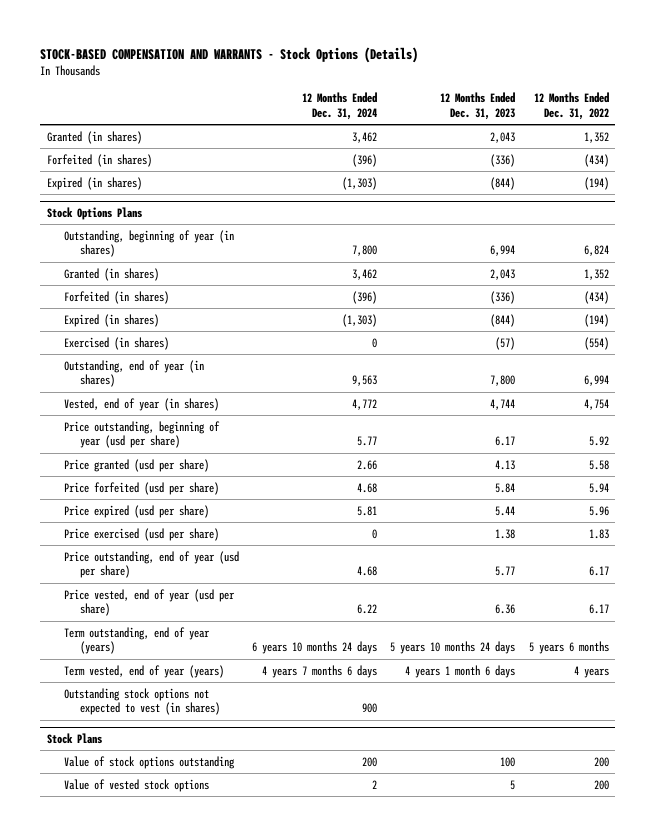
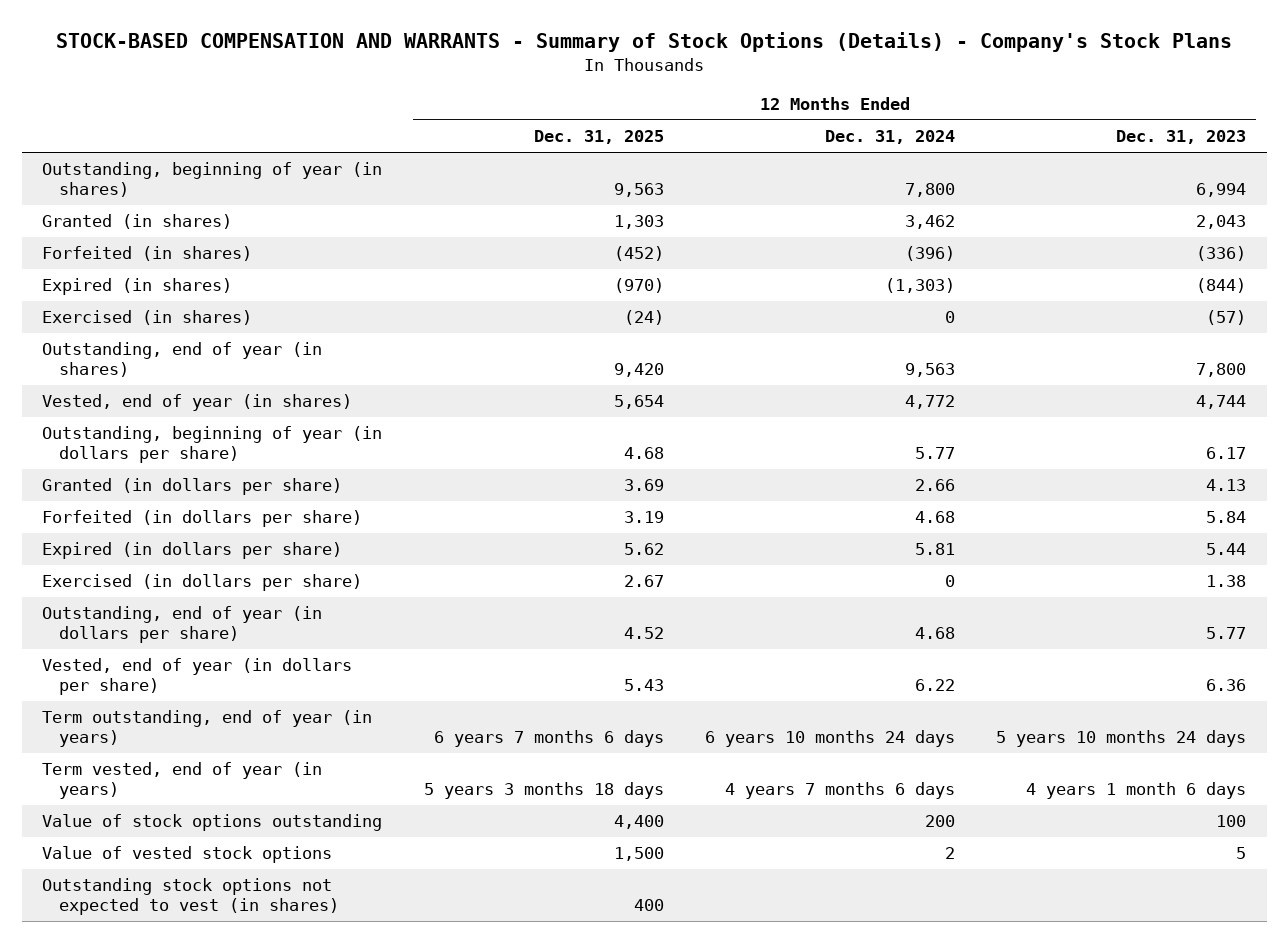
- STOCK-BASED COMPENSATION AND WARRANTS - Stock Options (Details)
+ STOCK-BASED COMPENSATION AND WARRANTS - Summary of Stock Options (Details) - Company's Stock Plans
- | 12 Months Ended Dec. 31, 2024 | 12 Months Ended Dec. 31, 2023 | 12 Months Ended Dec. 31, 2022
+ | 12 Months Ended Dec. 31, 2025 | 12 Months Ended Dec. 31, 2024 | 12 Months Ended Dec. 31, 2023
- Granted (in shares) | 3,462 | 2,043 | 1,352
- Forfeited (in shares) | (396) | (336) | (434)
- Expired (in shares) | (1,303) | (844) | (194)
- Stock Options Plans
- Price outstanding, beginning of year (usd per share) | 5.77 | 6.17 | 5.92
- Price granted (usd per share) | 2.66 | 4.13 | 5.58
- Price forfeited (usd per share) | 4.68 | 5.84 | 5.94
- Price expired (usd per share) | 5.81 | 5.44 | 5.96
- Price exercised (usd per share) | 0 | 1.38 | 1.83
- Price outstanding, end of year (usd per share) | 4.68 | 5.77 | 6.17
- Price vested, end of year (usd per share) | 6.22 | 6.36 | 6.17
- Term outstanding, end of year (years) | 6 years 10 months 24 days | 5 years 10 months 24 days | 5 years 6 months
- Term vested, end of year (years) | 4 years 7 months 6 days | 4 years 1 month 6 days | 4 years
- Outstanding stock options not expected to vest (in shares) | 900 | |
- Stock Plans
+ Outstanding, beginning of year (in dollars per share) | 4.68 | 5.77 | 6.17
+ Granted (in dollars per share) | 3.69 | 2.66 | 4.13
+ Forfeited (in dollars per share) | 3.19 | 4.68 | 5.84
+ Expired (in dollars per share) | 5.62 | 5.81 | 5.44
+ Exercised (in dollars per share) | 2.67 | 0 | 1.38
+ Outstanding, end of year (in dollars per share) | 4.52 | 4.68 | 5.77
+ Vested, end of year (in dollars per share) | 5.43 | 6.22 | 6.36
+ Term outstanding, end of year (in years) | 6 years 7 months 6 days | 6 years 10 months 24 days | 5 years 10 months 24 days
+ Term vested, end of year (in years) | 5 years 3 months 18 days | 4 years 7 months 6 days | 4 years 1 month 6 days
+ Outstanding stock options not expected to vest (in shares) | 400 | |

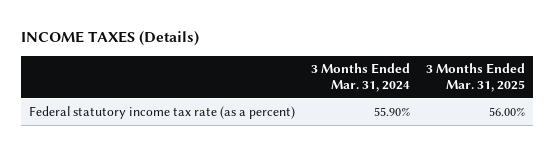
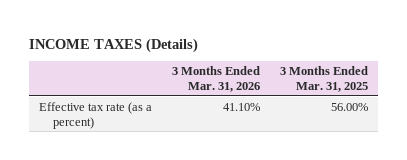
- | 3 Months Ended Mar. 31, 2024 | 3 Months Ended Mar. 31, 2025
+ | 3 Months Ended Mar. 31, 2026 | 3 Months Ended Mar. 31, 2025
- Federal statutory income tax rate (as a percent) | 55.90% | 56.00%
+ Effective tax rate (as a percent) | 41.10% | 56.00%

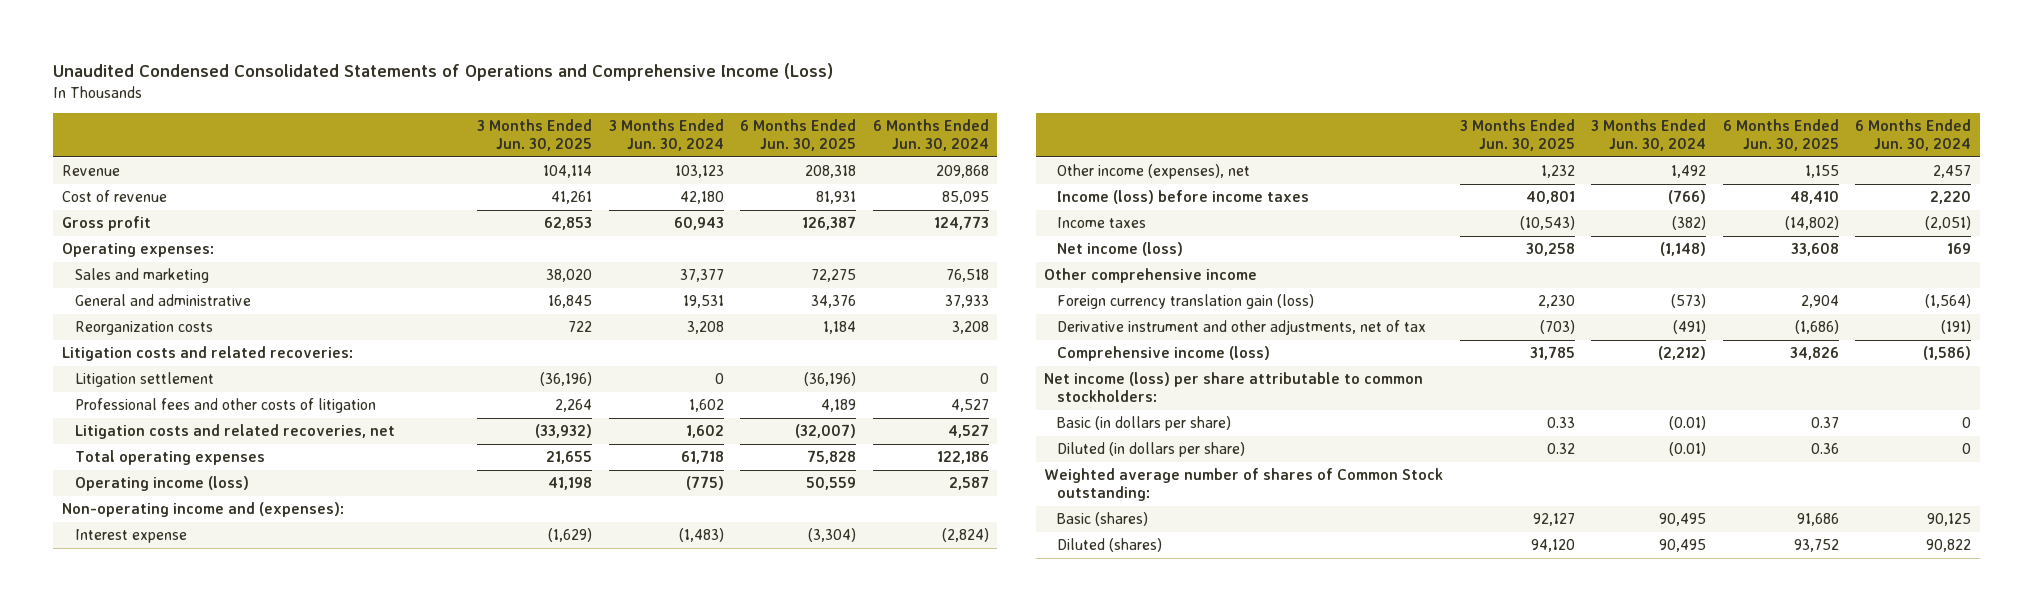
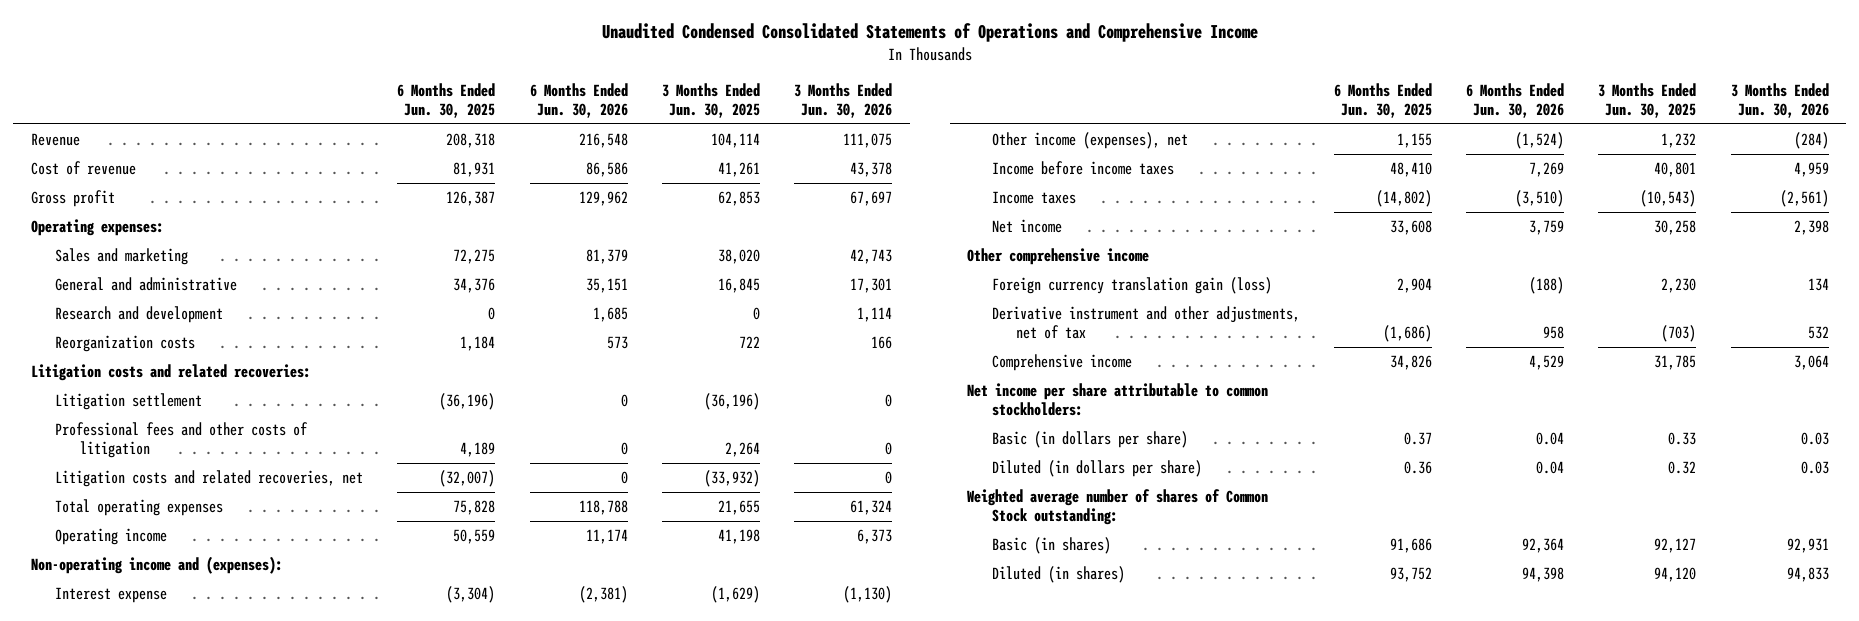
- Unaudited Condensed Consolidated Statements of Operations and Comprehensive Income (Loss)
+ Unaudited Condensed Consolidated Statements of Operations and Comprehensive Income
- | 3 Months Ended Jun. 30, 2025 | 3 Months Ended Jun. 30, 2024 | 6 Months Ended Jun. 30, 2025 | 6 Months Ended Jun. 30, 2024
+ | 6 Months Ended Jun. 30, 2025 | 6 Months Ended Jun. 30, 2026 | 3 Months Ended Jun. 30, 2025 | 3 Months Ended Jun. 30, 2026
+ Research and development | 0 | 1,685 | 0 | 1,114
- Operating income (loss) | 41,198 | (775) | 50,559 | 2,587
+ Operating income | 50,559 | 11,174 | 41,198 | 6,373
- Income (loss) before income taxes | 40,801 | (766) | 48,410 | 2,220
+ Income before income taxes | 48,410 | 7,269 | 40,801 | 4,959
- Net income (loss) | 30,258 | (1,148) | 33,608 | 169
+ Net income | 33,608 | 3,759 | 30,258 | 2,398
- Comprehensive income (loss) | 31,785 | (2,212) | 34,826 | (1,586)
- Net income (loss) per share attributable to common stockholders:
+ Comprehensive income | 34,826 | 4,529 | 31,785 | 3,064
+ Net income per share attributable to common stockholders:
- Basic (shares) | 92,127 | 90,495 | 91,686 | 90,125
- Diluted (shares) | 94,120 | 90,495 | 93,752 | 90,822
+ Basic (in shares) | 91,686 | 92,364 | 92,127 | 92,931
+ Diluted (in shares) | 93,752 | 94,398 | 94,120 | 94,833

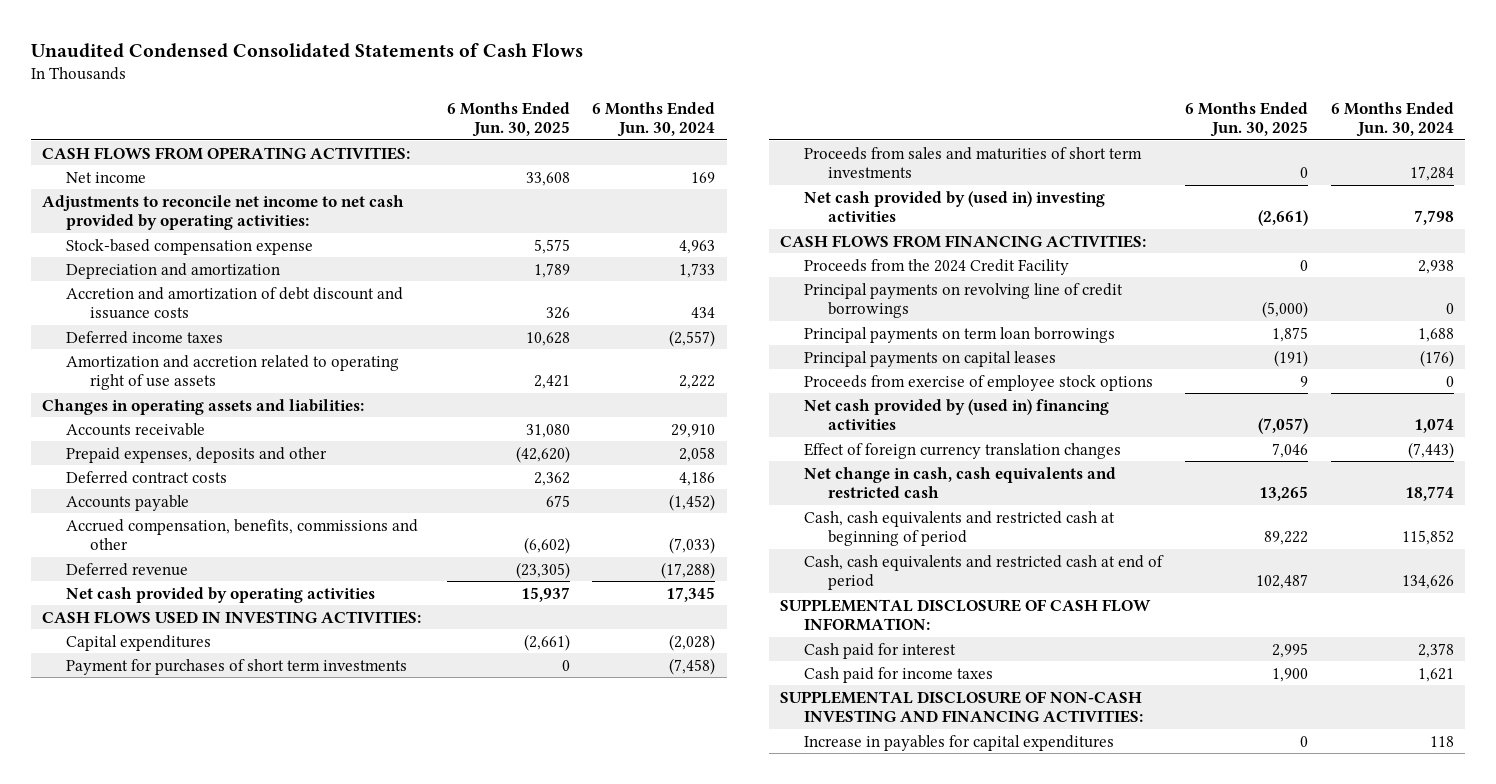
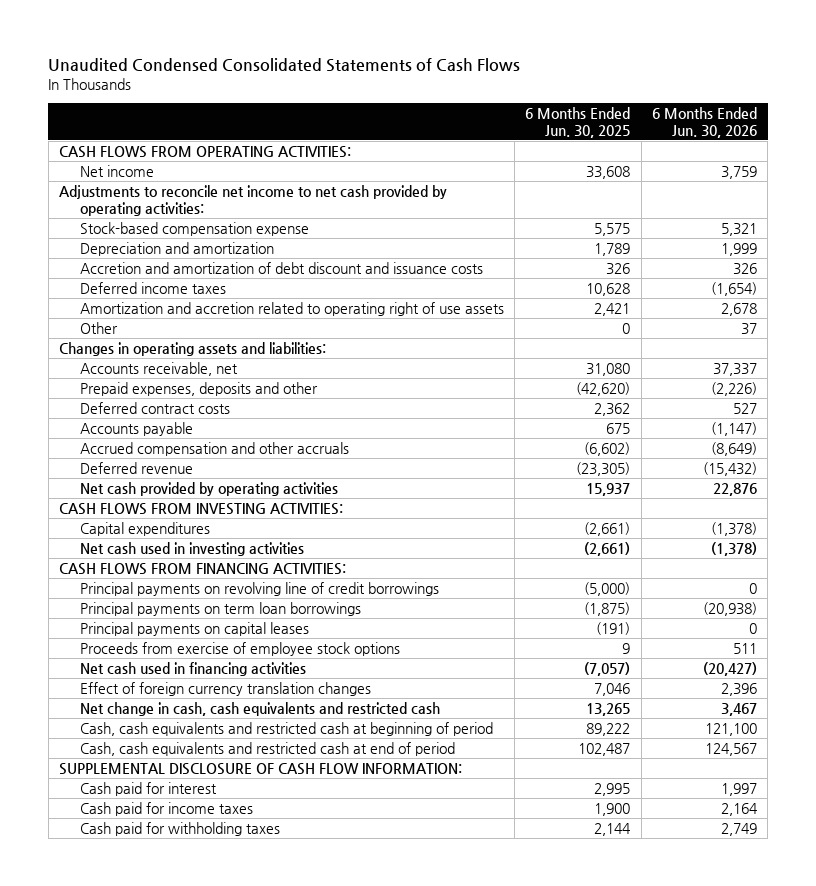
- | 6 Months Ended Jun. 30, 2025 | 6 Months Ended Jun. 30, 2024
+ | 6 Months Ended Jun. 30, 2025 | 6 Months Ended Jun. 30, 2026
+ Other | 0 | 37
- Accounts receivable | 31,080 | 29,910
+ Accounts receivable, net | 31,080 | 37,337
- Accrued compensation, benefits, commissions and other | (6,602) | (7,033)
+ Accrued compensation and other accruals | (6,602) | (8,649)
- CASH FLOWS USED IN INVESTING ACTIVITIES:
+ CASH FLOWS FROM INVESTING ACTIVITIES:
- Payment for purchases of short term investments | 0 | (7,458)
- Proceeds from sales and maturities of short term investments | 0 | 17,284
- Net cash provided by (used in) investing activities | (2,661) | 7,798
+ Net cash used in investing activities | (2,661) | (1,378)
- Proceeds from the 2024 Credit Facility | 0 | 2,938
- Principal payments on term loan borrowings | 1,875 | 1,688
+ Principal payments on term loan borrowings | (1,875) | (20,938)
- Net cash provided by (used in) financing activities | (7,057) | 1,074
+ Net cash used in financing activities | (7,057) | (20,427)
- SUPPLEMENTAL DISCLOSURE OF NON-CASH INVESTING AND FINANCING ACTIVITIES:
- Increase in payables for capital expenditures | 0 | 118
+ Cash paid for withholding taxes | 2,144 | 2,749

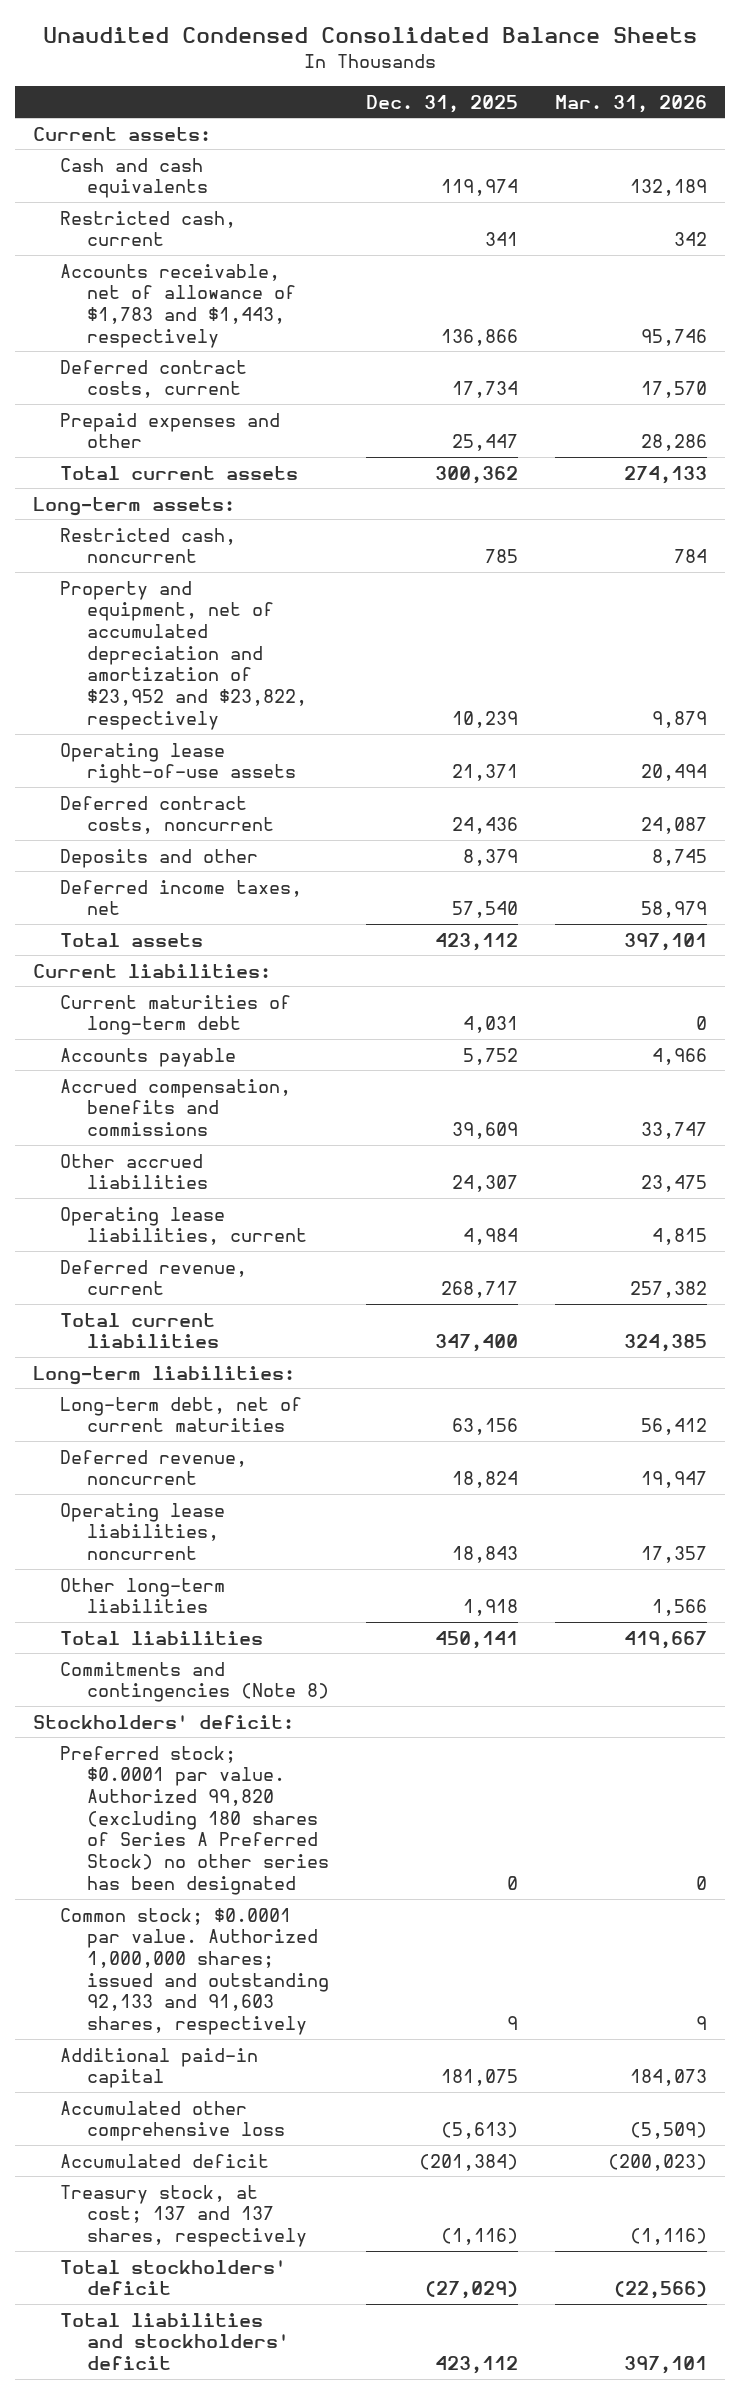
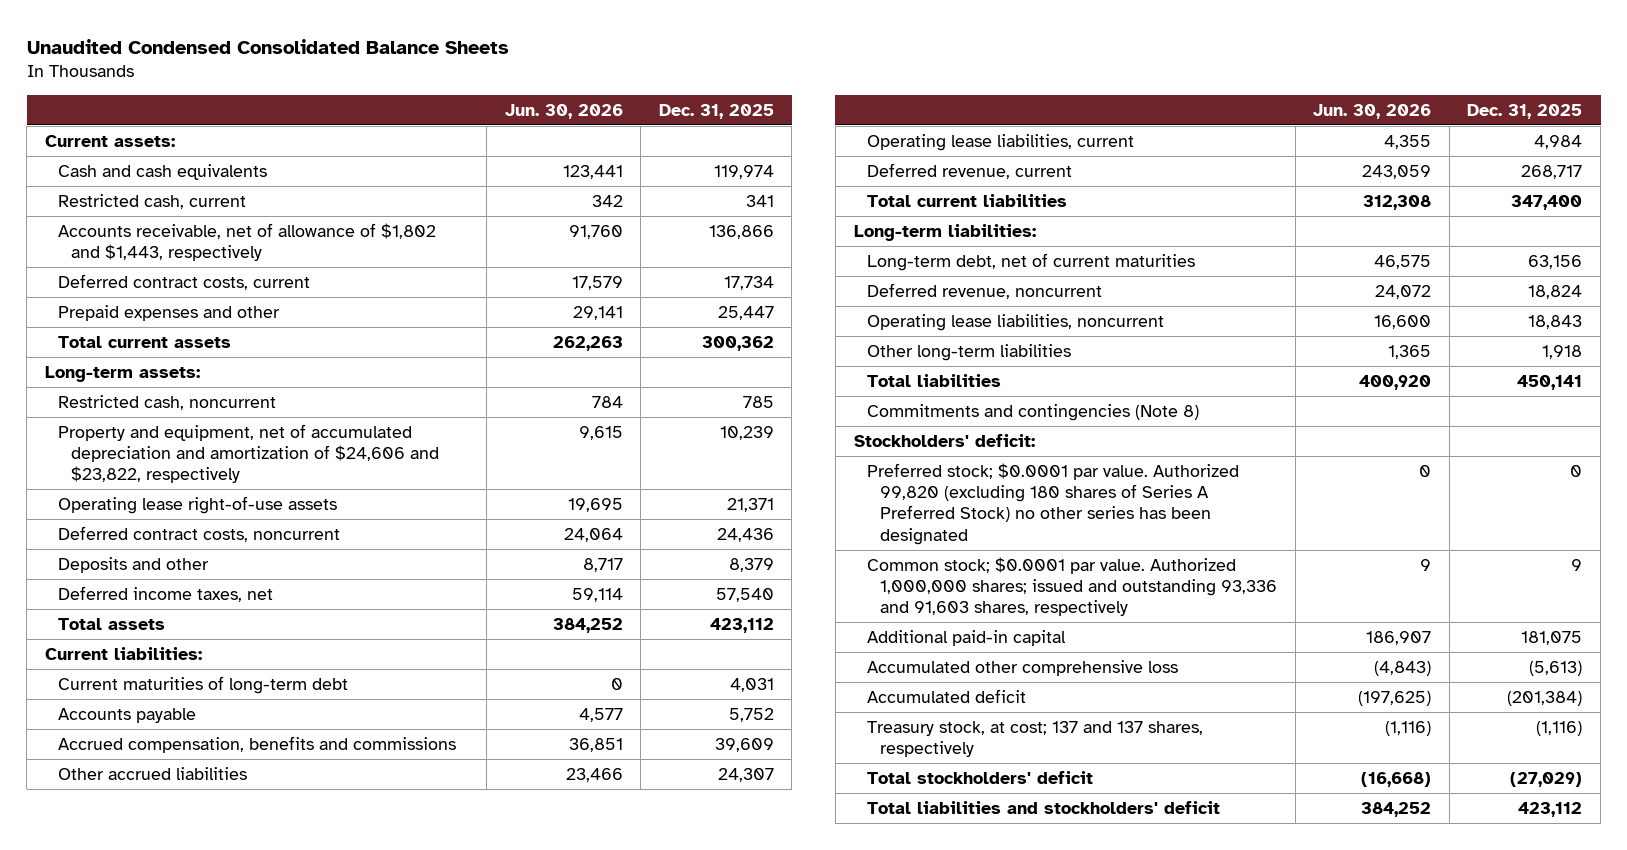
- | Dec. 31, 2025 | Mar. 31, 2026
+ | Jun. 30, 2026 | Dec. 31, 2025
- Accounts receivable, net of allowance of $1,783 and $1,443, respectively | 136,866 | 95,746
+ Accounts receivable, net of allowance of $1,802 and $1,443, respectively | 91,760 | 136,866
- Property and equipment, net of accumulated depreciation and amortization of $23,952 and $23,822, respectively | 10,239 | 9,879
+ Property and equipment, net of accumulated depreciation and amortization of $24,606 and $23,822, respectively | 9,615 | 10,239
- Common stock; $0.0001 par value. Authorized 1,000,000 shares; issued and outstanding 92,133 and 91,603 shares, respectively | 9 | 9
+ Common stock; $0.0001 par value. Authorized 1,000,000 shares; issued and outstanding 93,336 and 91,603 shares, respectively | 9 | 9

